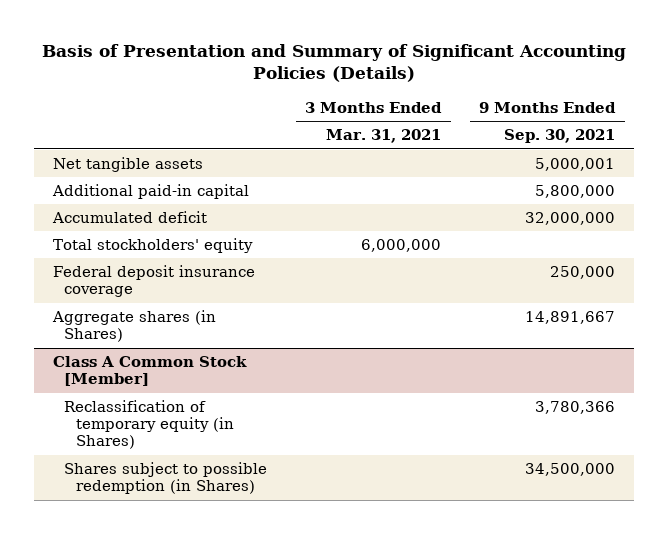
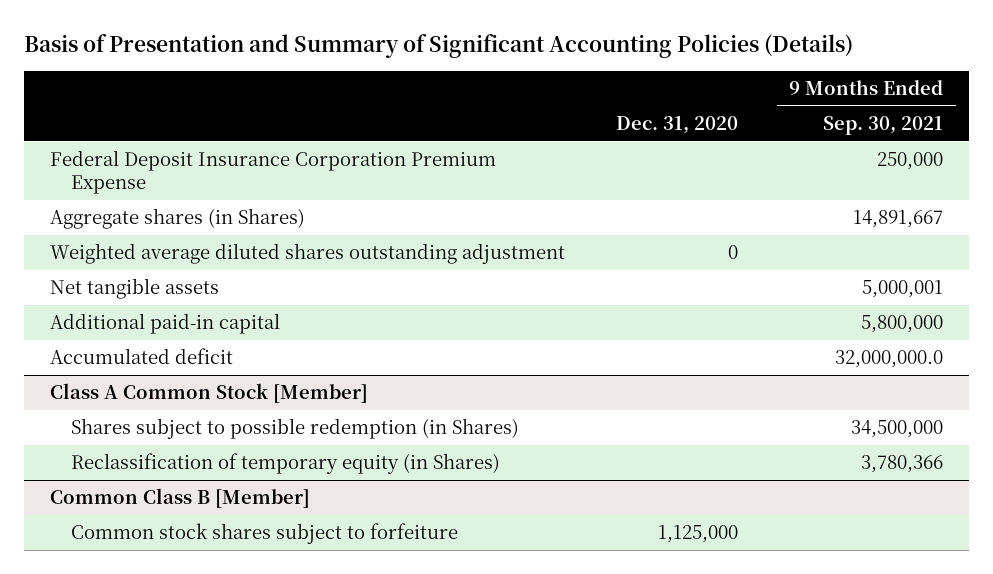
- | 3 Months Ended Mar. 31, 2021 | 9 Months Ended Sep. 30, 2021
+ | Dec. 31, 2020 | 9 Months Ended Sep. 30, 2021
+ Federal Deposit Insurance Corporation Premium Expense | | 250,000
moved up: Aggregate shares (in Shares) | | 14,891,667
+ Weighted average diluted shares outstanding adjustment | 0 |
- Accumulated deficit | | 32,000,000
- Total stockholders' equity | 6,000,000 |
- Federal deposit insurance coverage | | 250,000
+ Accumulated deficit | | 32,000,000.0
@ Class A Common Stock [Member]
moved down: Reclassification of temporary equity (in Shares) | | 3,780,366
+ Common Class B [Member]
+ Common stock shares subject to forfeiture | 1,125,000 |

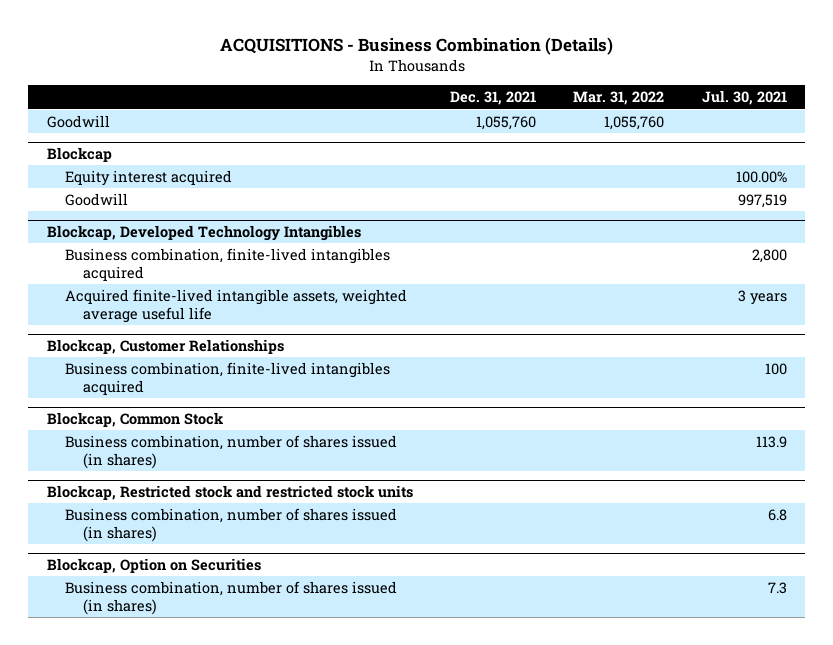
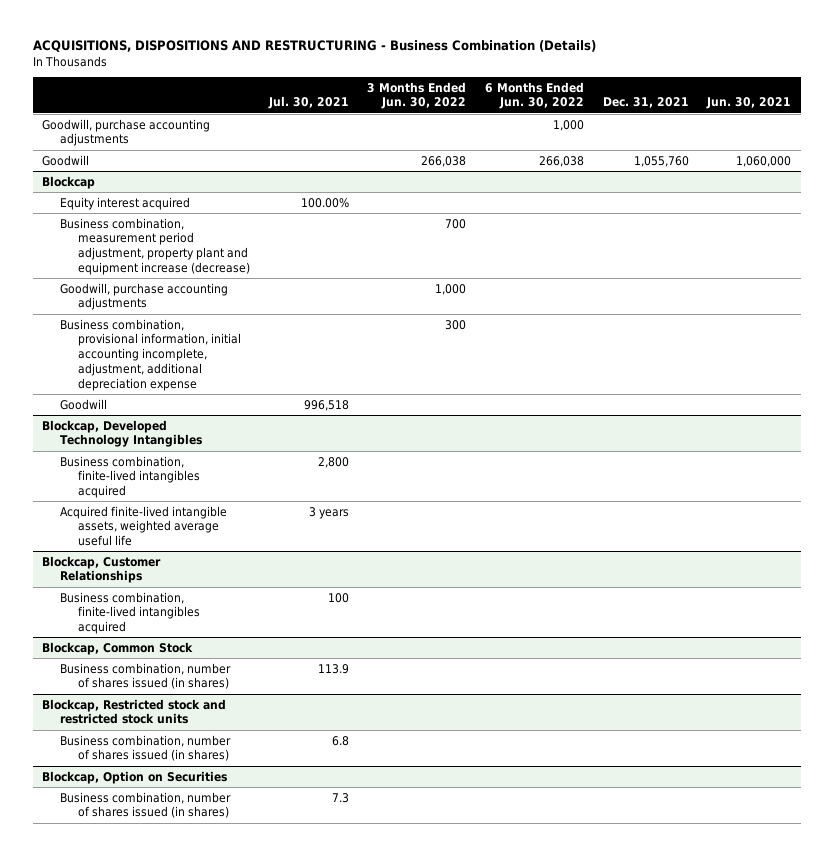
- ACQUISITIONS - Business Combination (Details)
+ ACQUISITIONS, DISPOSITIONS AND RESTRUCTURING - Business Combination (Details)
- | Dec. 31, 2021 | Mar. 31, 2022 | Jul. 30, 2021
+ | Jul. 30, 2021 | 3 Months Ended Jun. 30, 2022 | 6 Months Ended Jun. 30, 2022 | Dec. 31, 2021 | Jun. 30, 2021
+ Goodwill, purchase accounting adjustments | | | 1,000 | |
@ Blockcap
- Goodwill | | | 997,519
+ Business combination, measurement period adjustment, property plant and equipment increase (decrease) | | 700 | | |
+ Goodwill, purchase accounting adjustments | | 1,000 | | |
+ Business combination, provisional information, initial accounting incomplete, adjustment, additional depreciation expense | | 300 | | |
+ Goodwill | 996,518 | | | |

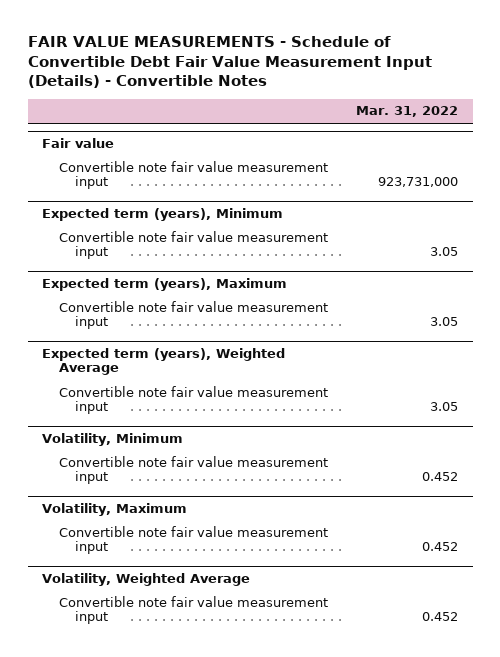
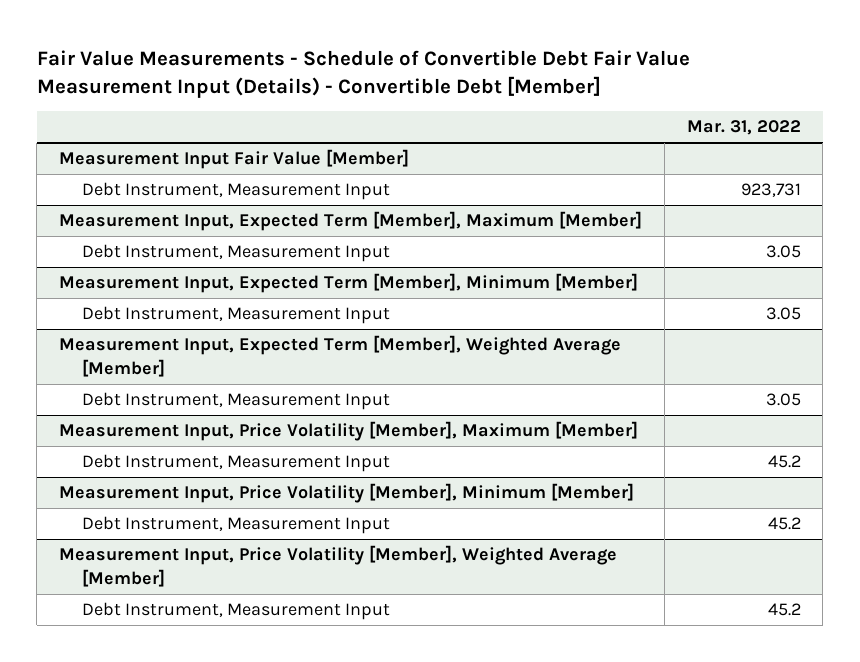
- FAIR VALUE MEASUREMENTS - Schedule of Convertible Debt Fair Value Measurement Input (Details) - Convertible Notes
+ Fair Value Measurements - Schedule of Convertible Debt Fair Value Measurement Input (Details) - Convertible Debt [Member]
- Fair value
- Convertible note fair value measurement input | 923,731,000
- Expected term (years), Minimum
- Convertible note fair value measurement input | 3.05
- Expected term (years), Maximum
- Convertible note fair value measurement input | 3.05
- Expected term (years), Weighted Average
- Convertible note fair value measurement input | 3.05
- Volatility, Minimum
- Convertible note fair value measurement input | 0.452
- Volatility, Maximum
- Convertible note fair value measurement input | 0.452
- Volatility, Weighted Average
- Convertible note fair value measurement input | 0.452
+ Measurement Input Fair Value [Member]
+ Debt Instrument, Measurement Input | 923,731
+ Measurement Input, Expected Term [Member], Maximum [Member]
+ Debt Instrument, Measurement Input | 3.05
+ Measurement Input, Expected Term [Member], Minimum [Member]
+ Debt Instrument, Measurement Input | 3.05
+ Measurement Input, Expected Term [Member], Weighted Average [Member]
+ Debt Instrument, Measurement Input | 3.05
+ Measurement Input, Price Volatility [Member], Maximum [Member]
+ Debt Instrument, Measurement Input | 45.2
+ Measurement Input, Price Volatility [Member], Minimum [Member]
+ Debt Instrument, Measurement Input | 45.2
+ Measurement Input, Price Volatility [Member], Weighted Average [Member]
+ Debt Instrument, Measurement Input | 45.2

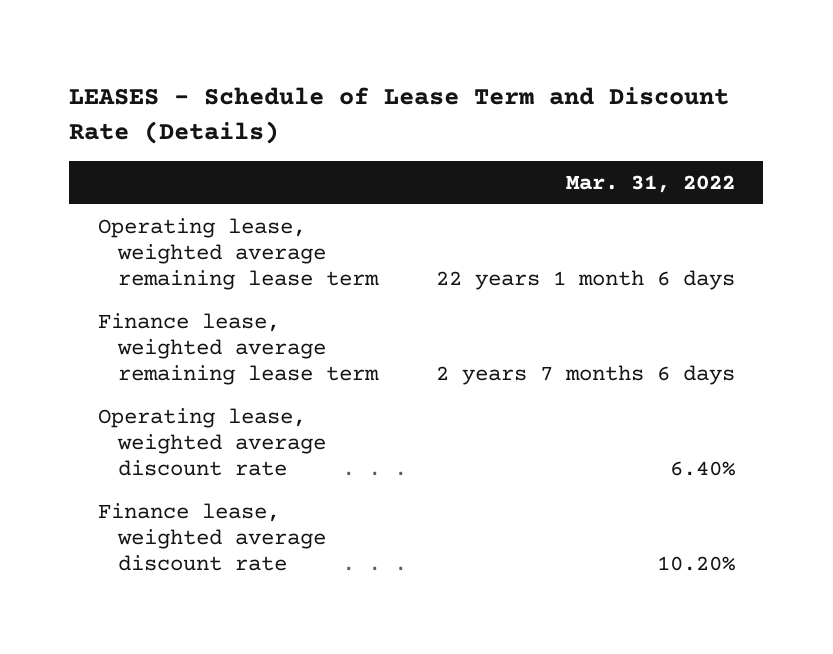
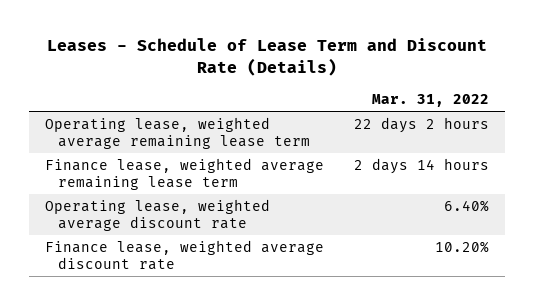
- LEASES - Schedule of Lease Term and Discount Rate (Details)
+ Leases - Schedule of Lease Term and Discount Rate (Details)
- Operating lease, weighted average remaining lease term | 22 years 1 month 6 days
- Finance lease, weighted average remaining lease term | 2 years 7 months 6 days
+ Operating lease, weighted average remaining lease term | 22 days 2 hours
+ Finance lease, weighted average remaining lease term | 2 days 14 hours

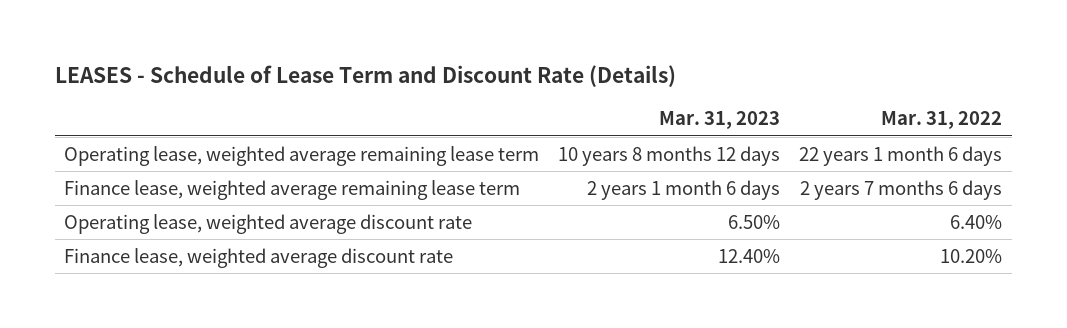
- Leases - Schedule of Lease Term and Discount Rate (Details)
+ LEASES - Schedule of Lease Term and Discount Rate (Details)
- | Mar. 31, 2022
+ | Mar. 31, 2023 | Mar. 31, 2022
- Operating lease, weighted average remaining lease term | 22 days 2 hours
- Finance lease, weighted average remaining lease term | 2 days 14 hours
+ Operating lease, weighted average remaining lease term | 10 years 8 months 12 days | 22 years 1 month 6 days
+ Finance lease, weighted average remaining lease term | 2 years 1 month 6 days | 2 years 7 months 6 days

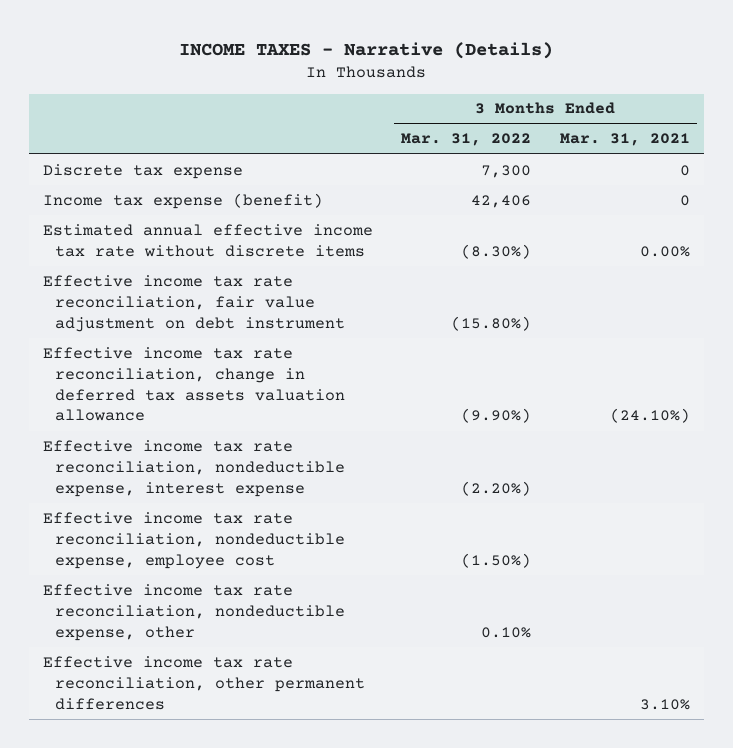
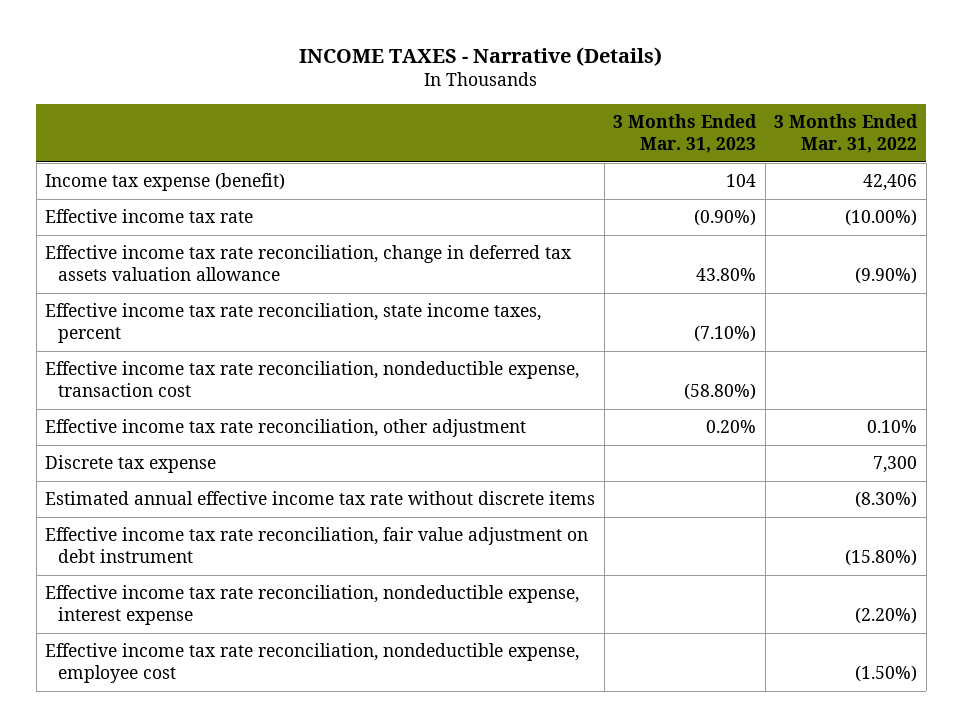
- | 3 Months Ended Mar. 31, 2022 | 3 Months Ended Mar. 31, 2021
+ | 3 Months Ended Mar. 31, 2023 | 3 Months Ended Mar. 31, 2022
+ Effective income tax rate | (0.90%) | (10.00%)
moved up: Effective income tax rate reconciliation, change in deferred tax assets valuation allowance | 43.80% | (9.90%)
+ Effective income tax rate reconciliation, state income taxes, percent | (7.10%) |
+ Effective income tax rate reconciliation, nondeductible expense, transaction cost | (58.80%) |
+ Effective income tax rate reconciliation, other adjustment | 0.20% | 0.10%
moved down: Discrete tax expense | | 7,300
- Effective income tax rate reconciliation, nondeductible expense, other | 0.10% |
- Effective income tax rate reconciliation, other permanent differences | | 3.10%

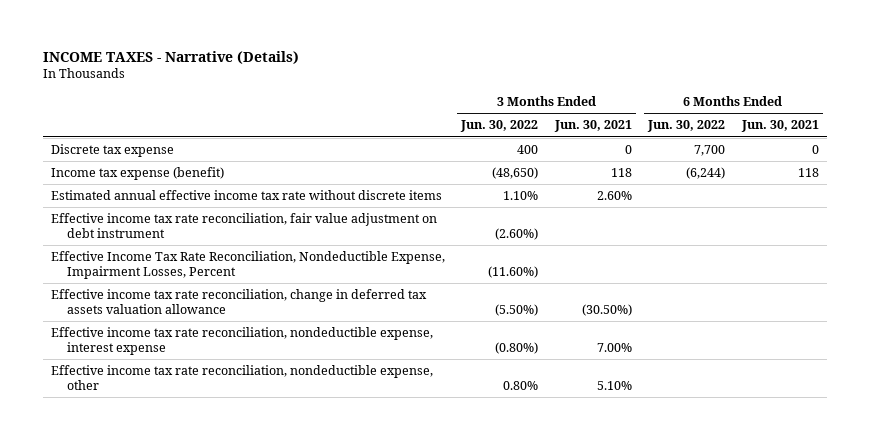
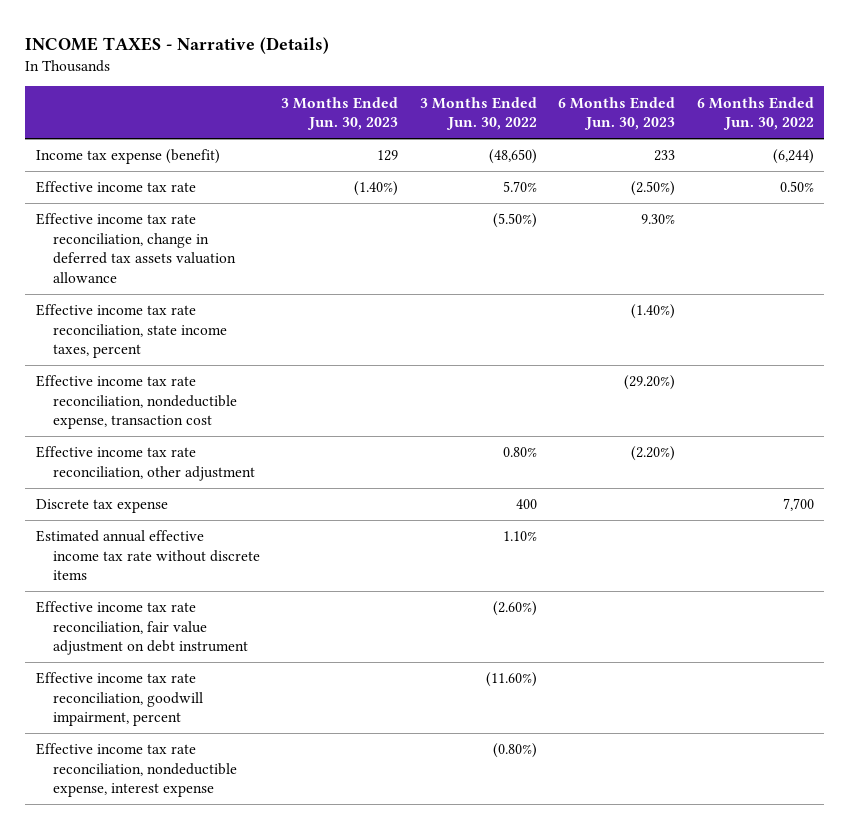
- | 3 Months Ended Jun. 30, 2022 | 3 Months Ended Jun. 30, 2021 | 6 Months Ended Jun. 30, 2022 | 6 Months Ended Jun. 30, 2021
+ | 3 Months Ended Jun. 30, 2023 | 3 Months Ended Jun. 30, 2022 | 6 Months Ended Jun. 30, 2023 | 6 Months Ended Jun. 30, 2022
+ Effective income tax rate | (1.40%) | 5.70% | (2.50%) | 0.50%
moved up: Effective income tax rate reconciliation, change in deferred tax assets valuation allowance | | (5.50%) | 9.30% |
+ Effective income tax rate reconciliation, state income taxes, percent | | | (1.40%) |
+ Effective income tax rate reconciliation, nondeductible expense, transaction cost | | | (29.20%) |
+ Effective income tax rate reconciliation, other adjustment | | 0.80% | (2.20%) |
moved down: Discrete tax expense | | 400 | | 7,700
- Effective Income Tax Rate Reconciliation, Nondeductible Expense, Impairment Losses, Percent | (11.60%) | | |
+ Effective income tax rate reconciliation, goodwill impairment, percent | | (11.60%) | |
- Effective income tax rate reconciliation, nondeductible expense, other | 0.80% | 5.10% | |

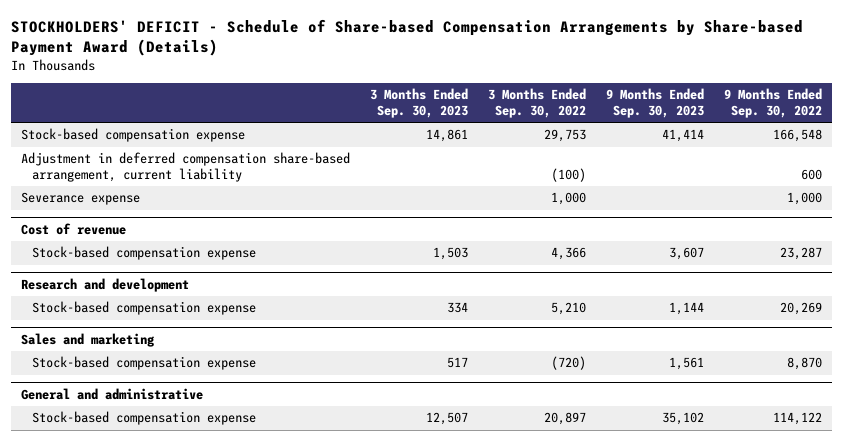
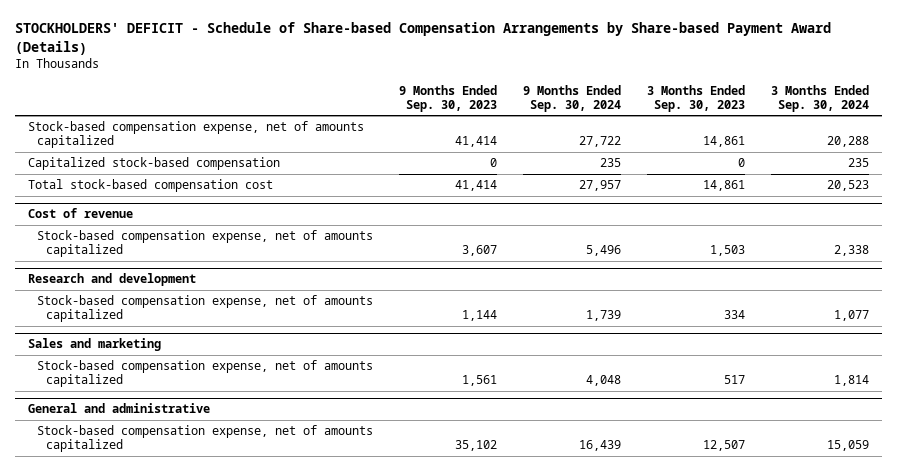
- | 3 Months Ended Sep. 30, 2023 | 3 Months Ended Sep. 30, 2022 | 9 Months Ended Sep. 30, 2023 | 9 Months Ended Sep. 30, 2022
+ | 9 Months Ended Sep. 30, 2023 | 9 Months Ended Sep. 30, 2024 | 3 Months Ended Sep. 30, 2023 | 3 Months Ended Sep. 30, 2024
- Stock-based compensation expense | 14,861 | 29,753 | 41,414 | 166,548
- Adjustment in deferred compensation share-based arrangement, current liability | | (100) | | 600
- Severance expense | | 1,000 | | 1,000
+ Stock-based compensation expense, net of amounts capitalized | 41,414 | 27,722 | 14,861 | 20,288
+ Capitalized stock-based compensation | 0 | 235 | 0 | 235
+ Total stock-based compensation cost | 41,414 | 27,957 | 14,861 | 20,523
@ Cost of revenue
- Stock-based compensation expense | 1,503 | 4,366 | 3,607 | 23,287
+ Stock-based compensation expense, net of amounts capitalized | 3,607 | 5,496 | 1,503 | 2,338
@ Research and development
- Stock-based compensation expense | 334 | 5,210 | 1,144 | 20,269
+ Stock-based compensation expense, net of amounts capitalized | 1,144 | 1,739 | 334 | 1,077
@ Sales and marketing
- Stock-based compensation expense | 517 | (720) | 1,561 | 8,870
+ Stock-based compensation expense, net of amounts capitalized | 1,561 | 4,048 | 517 | 1,814
@ General and administrative
- Stock-based compensation expense | 12,507 | 20,897 | 35,102 | 114,122
+ Stock-based compensation expense, net of amounts capitalized | 35,102 | 16,439 | 12,507 | 15,059

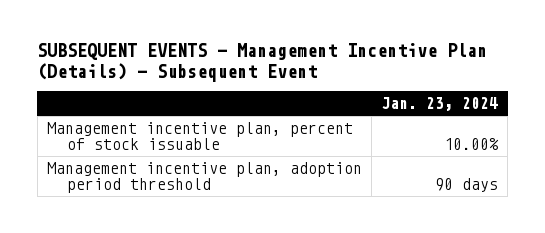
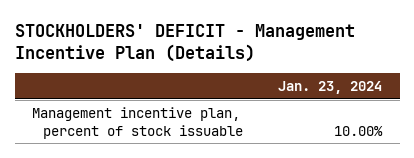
- SUBSEQUENT EVENTS - Management Incentive Plan (Details) - Subsequent Event
+ STOCKHOLDERS' DEFICIT - Management Incentive Plan (Details)
- Management incentive plan, adoption period threshold | 90 days

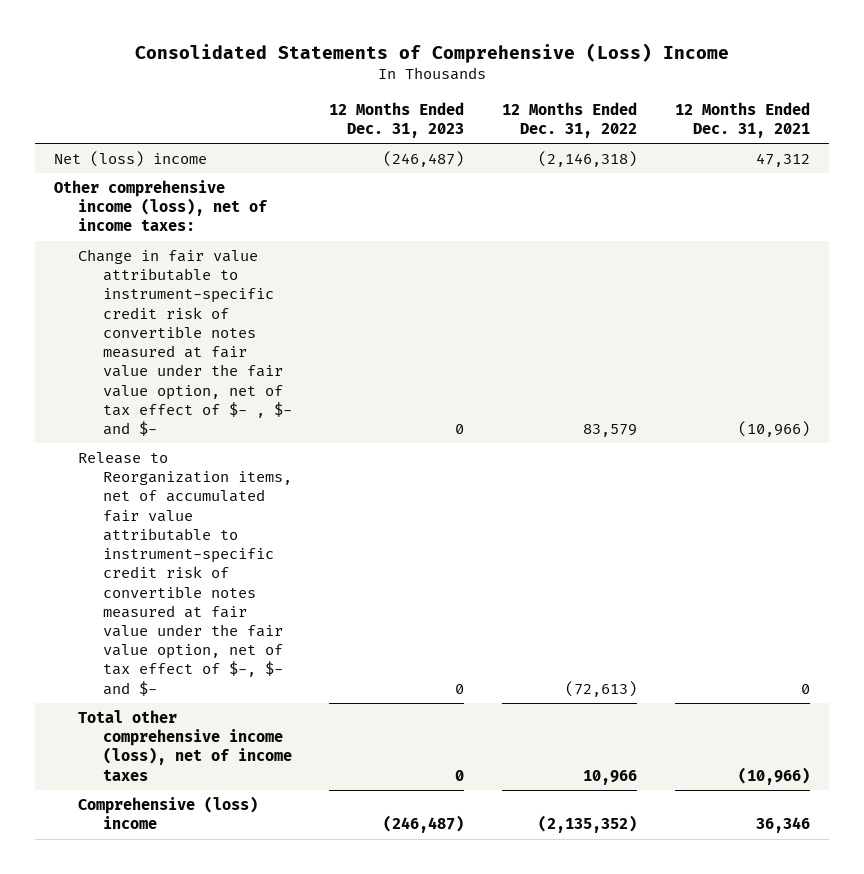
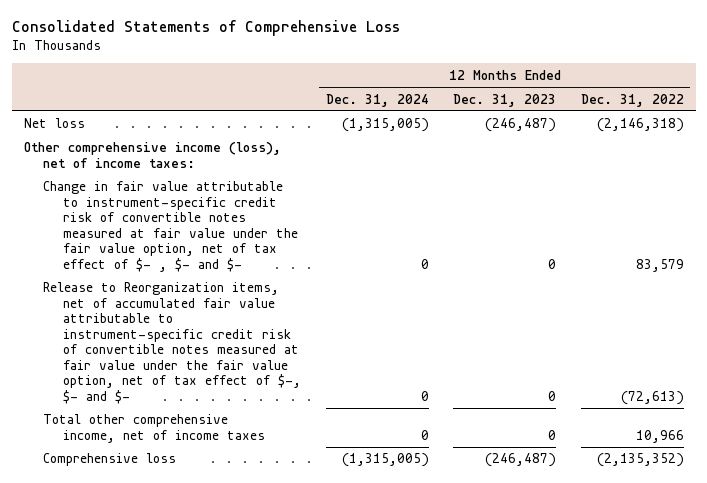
- Consolidated Statements of Comprehensive (Loss) Income
+ Consolidated Statements of Comprehensive Loss
- | 12 Months Ended Dec. 31, 2023 | 12 Months Ended Dec. 31, 2022 | 12 Months Ended Dec. 31, 2021
+ | 12 Months Ended Dec. 31, 2024 | 12 Months Ended Dec. 31, 2023 | 12 Months Ended Dec. 31, 2022
- Net (loss) income | (246,487) | (2,146,318) | 47,312
+ Net loss | (1,315,005) | (246,487) | (2,146,318)
- Total other comprehensive income (loss), net of income taxes | 0 | 10,966 | (10,966)
- Comprehensive (loss) income | (246,487) | (2,135,352) | 36,346
+ Total other comprehensive income, net of income taxes | 0 | 0 | 10,966
+ Comprehensive loss | (1,315,005) | (246,487) | (2,135,352)

